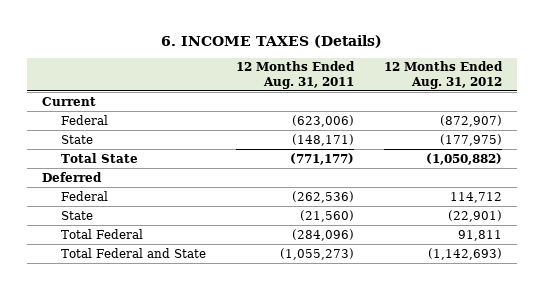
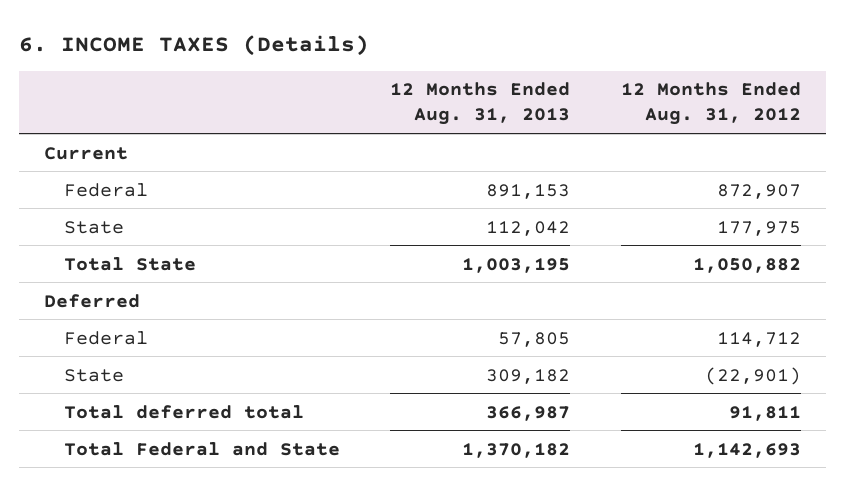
- | 12 Months Ended Aug. 31, 2011 | 12 Months Ended Aug. 31, 2012
+ | 12 Months Ended Aug. 31, 2013 | 12 Months Ended Aug. 31, 2012
- Federal | (623,006) | (872,907)
- State | (148,171) | (177,975)
- Total State | (771,177) | (1,050,882)
+ Federal | 891,153 | 872,907
+ State | 112,042 | 177,975
+ Total State | 1,003,195 | 1,050,882
- Total Federal | (284,096) | 91,811
- Total Federal and State | (1,055,273) | (1,142,693)
+ Total deferred total | 366,987 | 91,811
+ Total Federal and State | 1,370,182 | 1,142,693

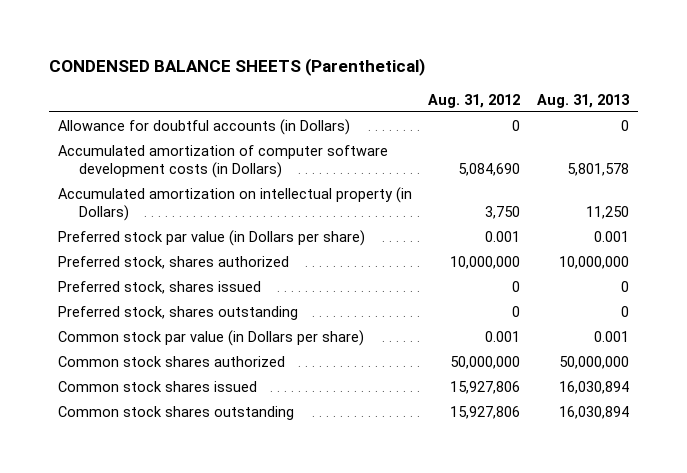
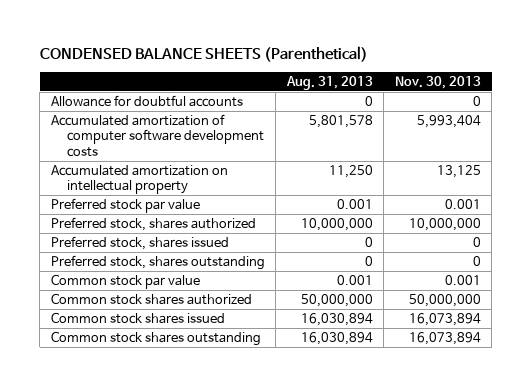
- | Aug. 31, 2012 | Aug. 31, 2013
+ | Aug. 31, 2013 | Nov. 30, 2013
- Allowance for doubtful accounts (in Dollars) | 0 | 0
- Accumulated amortization of computer software development costs (in Dollars) | 5,084,690 | 5,801,578
- Accumulated amortization on intellectual property (in Dollars) | 3,750 | 11,250
- Preferred stock par value (in Dollars per share) | 0.001 | 0.001
+ Allowance for doubtful accounts | 0 | 0
+ Accumulated amortization of computer software development costs | 5,801,578 | 5,993,404
+ Accumulated amortization on intellectual property | 11,250 | 13,125
+ Preferred stock par value | 0.001 | 0.001
- Common stock par value (in Dollars per share) | 0.001 | 0.001
+ Common stock par value | 0.001 | 0.001

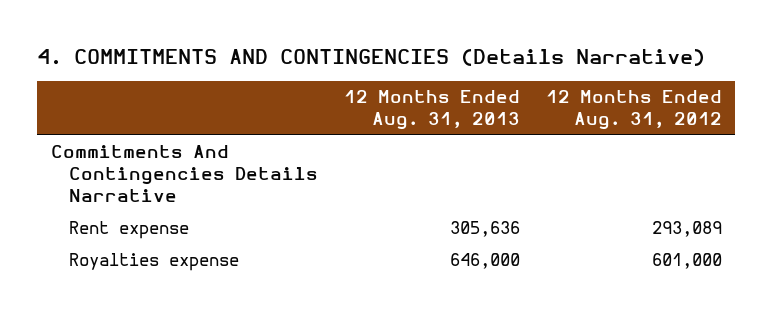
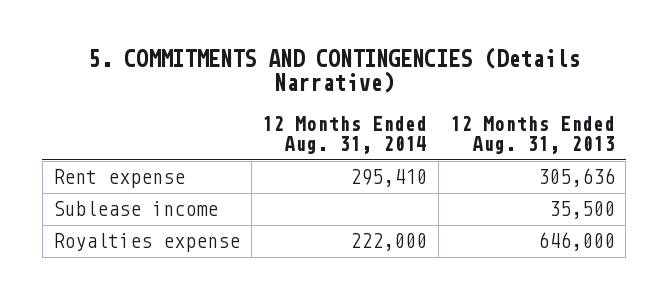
- 4. COMMITMENTS AND CONTINGENCIES (Details Narrative)
+ 5. COMMITMENTS AND CONTINGENCIES (Details Narrative)
- | 12 Months Ended Aug. 31, 2013 | 12 Months Ended Aug. 31, 2012
+ | 12 Months Ended Aug. 31, 2014 | 12 Months Ended Aug. 31, 2013
- Commitments And Contingencies Details Narrative
+ Sublease income | | 35,500

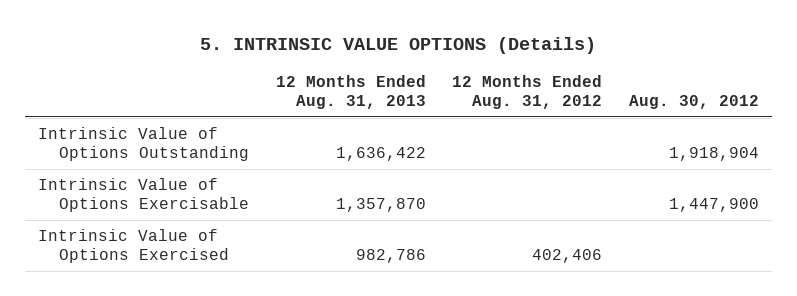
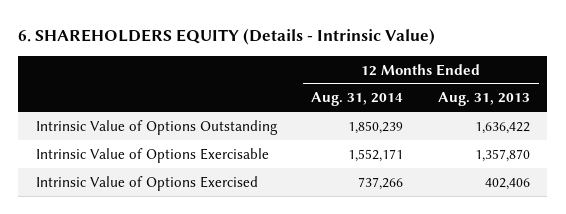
- 5. INTRINSIC VALUE OPTIONS (Details)
+ 6. SHAREHOLDERS EQUITY (Details - Intrinsic Value)
- | 12 Months Ended Aug. 31, 2013 | 12 Months Ended Aug. 31, 2012 | Aug. 30, 2012
+ | 12 Months Ended Aug. 31, 2014 | 12 Months Ended Aug. 31, 2013
- Intrinsic Value of Options Exercised | 982,786 | 402,406 |
+ Intrinsic Value of Options Exercised | 737,266 | 402,406

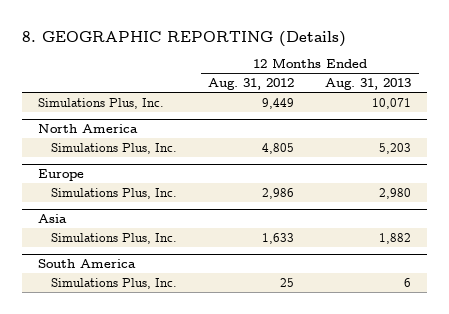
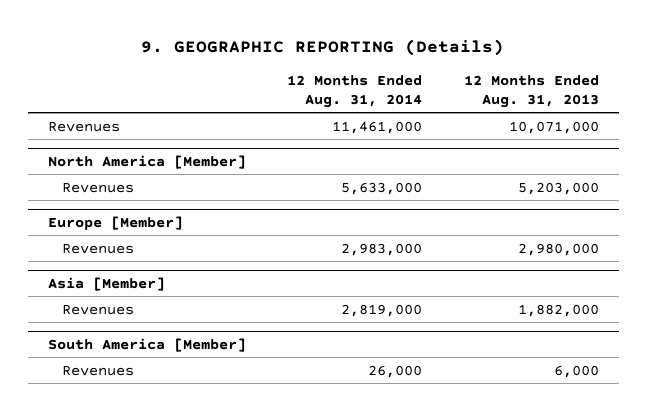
- 8. GEOGRAPHIC REPORTING (Details)
+ 9. GEOGRAPHIC REPORTING (Details)
- | 12 Months Ended Aug. 31, 2012 | 12 Months Ended Aug. 31, 2013
+ | 12 Months Ended Aug. 31, 2014 | 12 Months Ended Aug. 31, 2013
- Simulations Plus, Inc. | 9,449 | 10,071
- North America
- Simulations Plus, Inc. | 4,805 | 5,203
- Europe
- Simulations Plus, Inc. | 2,986 | 2,980
- Asia
- Simulations Plus, Inc. | 1,633 | 1,882
- South America
- Simulations Plus, Inc. | 25 | 6
+ Revenues | 11,461,000 | 10,071,000
+ North America [Member]
+ Revenues | 5,633,000 | 5,203,000
+ Europe [Member]
+ Revenues | 2,983,000 | 2,980,000
+ Asia [Member]
+ Revenues | 2,819,000 | 1,882,000
+ South America [Member]
+ Revenues | 26,000 | 6,000

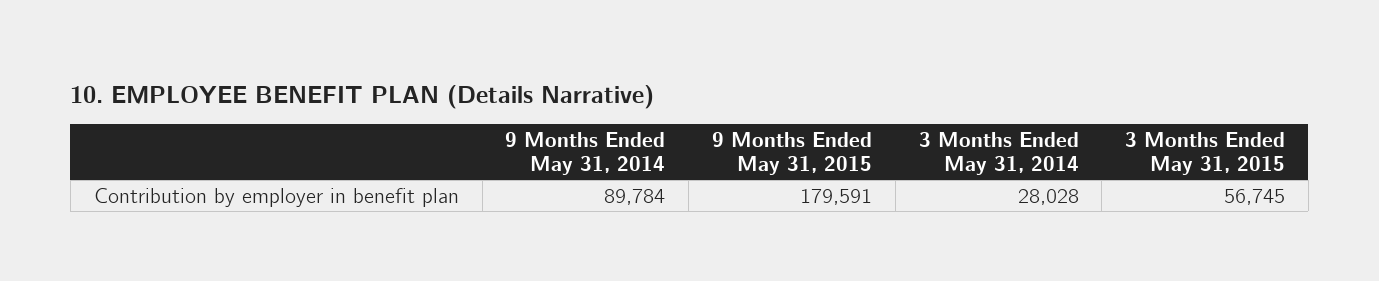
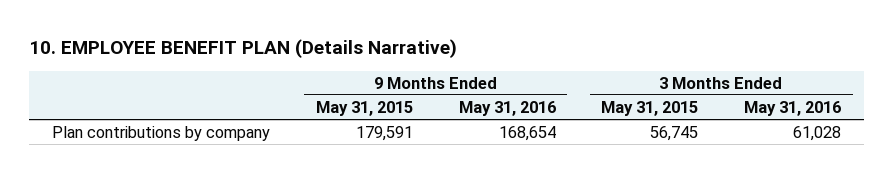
- | 9 Months Ended May 31, 2014 | 9 Months Ended May 31, 2015 | 3 Months Ended May 31, 2014 | 3 Months Ended May 31, 2015
+ | 9 Months Ended May 31, 2015 | 9 Months Ended May 31, 2016 | 3 Months Ended May 31, 2015 | 3 Months Ended May 31, 2016
- Contribution by employer in benefit plan | 89,784 | 179,591 | 28,028 | 56,745
+ Plan contributions by company | 179,591 | 168,654 | 56,745 | 61,028

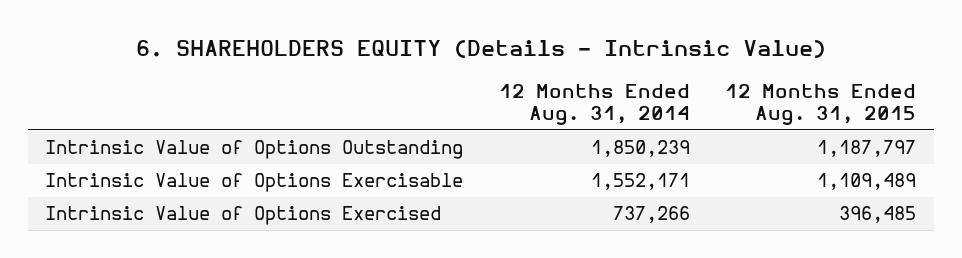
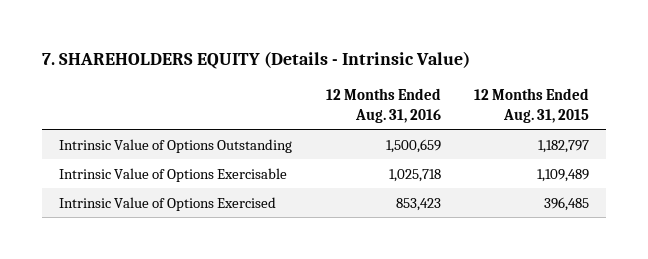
- 6. SHAREHOLDERS EQUITY (Details - Intrinsic Value)
+ 7. SHAREHOLDERS EQUITY (Details - Intrinsic Value)
- | 12 Months Ended Aug. 31, 2014 | 12 Months Ended Aug. 31, 2015
+ | 12 Months Ended Aug. 31, 2016 | 12 Months Ended Aug. 31, 2015
- Intrinsic Value of Options Outstanding | 1,850,239 | 1,187,797
+ Intrinsic Value of Options Outstanding | 1,500,659 | 1,182,797

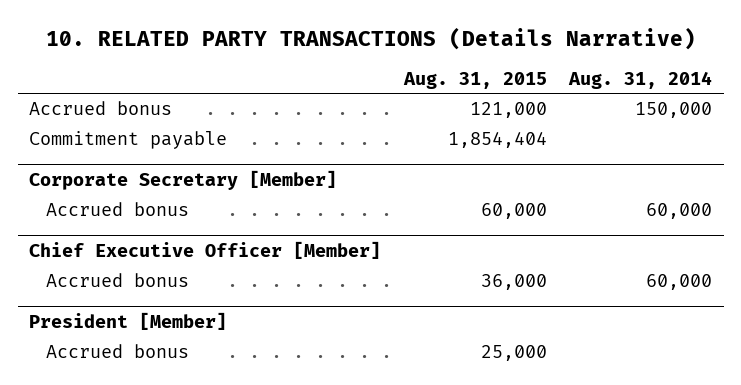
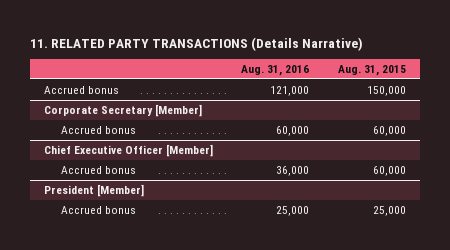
- 10. RELATED PARTY TRANSACTIONS (Details Narrative)
+ 11. RELATED PARTY TRANSACTIONS (Details Narrative)
- | Aug. 31, 2015 | Aug. 31, 2014
+ | Aug. 31, 2016 | Aug. 31, 2015
- Accrued bonus | 121,000 | 150,000
- Commitment payable | 1,854,404 |
+ Accrued bonus | 121,000 | 150,000
@ Chief Executive Officer [Member]
- Accrued bonus | 36,000 | 60,000
+ Accrued bonus | 36,000 | 60,000

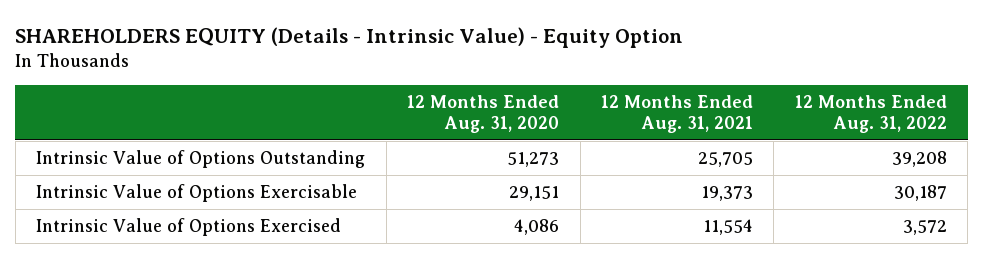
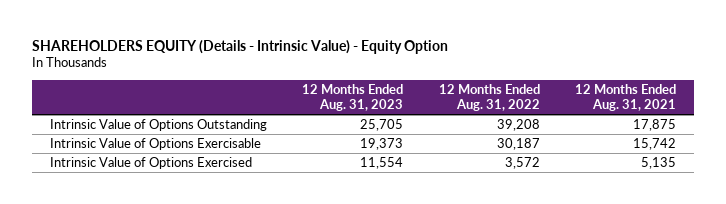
- | 12 Months Ended Aug. 31, 2020 | 12 Months Ended Aug. 31, 2021 | 12 Months Ended Aug. 31, 2022
+ | 12 Months Ended Aug. 31, 2023 | 12 Months Ended Aug. 31, 2022 | 12 Months Ended Aug. 31, 2021
- Intrinsic Value of Options Outstanding | 51,273 | 25,705 | 39,208
- Intrinsic Value of Options Exercisable | 29,151 | 19,373 | 30,187
- Intrinsic Value of Options Exercised | 4,086 | 11,554 | 3,572
+ Intrinsic Value of Options Outstanding | 25,705 | 39,208 | 17,875
+ Intrinsic Value of Options Exercisable | 19,373 | 30,187 | 15,742
+ Intrinsic Value of Options Exercised | 11,554 | 3,572 | 5,135

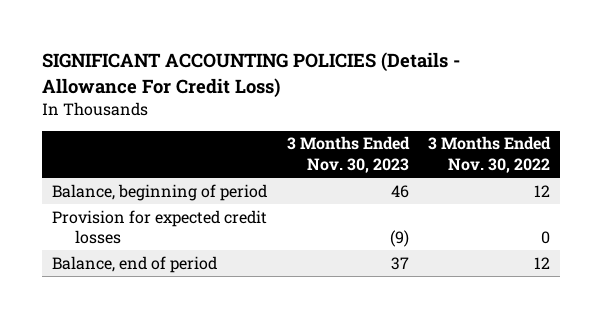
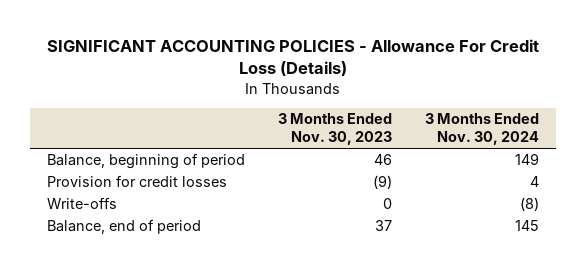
- SIGNIFICANT ACCOUNTING POLICIES (Details - Allowance For Credit Loss)
+ SIGNIFICANT ACCOUNTING POLICIES - Allowance For Credit Loss (Details)
- | 3 Months Ended Nov. 30, 2023 | 3 Months Ended Nov. 30, 2022
+ | 3 Months Ended Nov. 30, 2023 | 3 Months Ended Nov. 30, 2024
- Provision for expected credit losses | (9) | 0
+ Provision for credit losses | (9) | 4
+ Write-offs | 0 | (8)

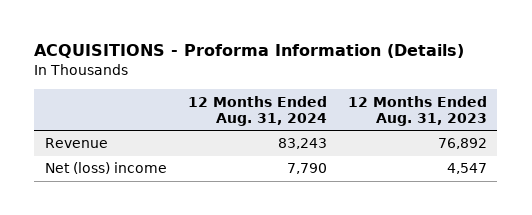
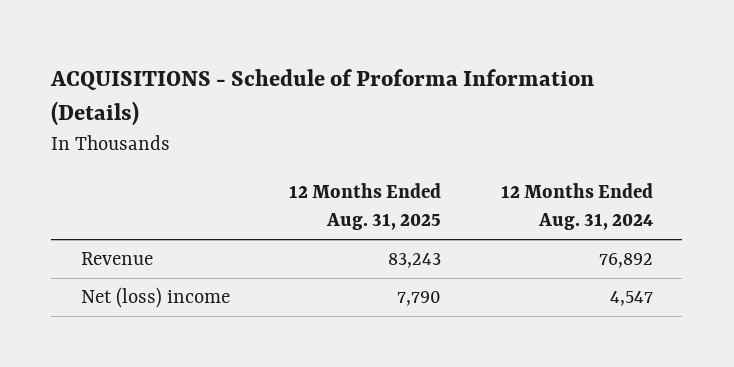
- ACQUISITIONS - Proforma Information (Details)
+ ACQUISITIONS - Schedule of Proforma Information (Details)
- | 12 Months Ended Aug. 31, 2024 | 12 Months Ended Aug. 31, 2023
+ | 12 Months Ended Aug. 31, 2025 | 12 Months Ended Aug. 31, 2024
- Revenue | 83,243 | 76,892
- Net (loss) income | 7,790 | 4,547
+ Revenue | 83,243 | 76,892
+ Net (loss) income | 7,790 | 4,547

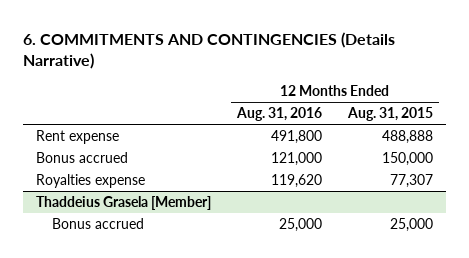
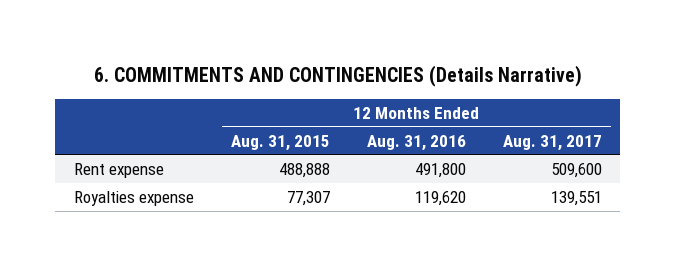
- | 12 Months Ended Aug. 31, 2016 | 12 Months Ended Aug. 31, 2015
+ | 12 Months Ended Aug. 31, 2015 | 12 Months Ended Aug. 31, 2016 | 12 Months Ended Aug. 31, 2017
- Bonus accrued | 121,000 | 150,000
- Thaddeius Grasela [Member]
- Bonus accrued | 25,000 | 25,000

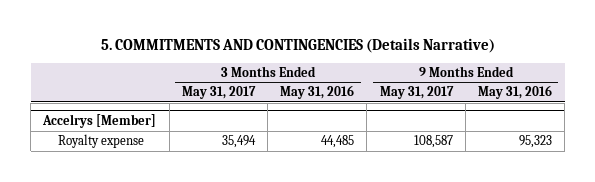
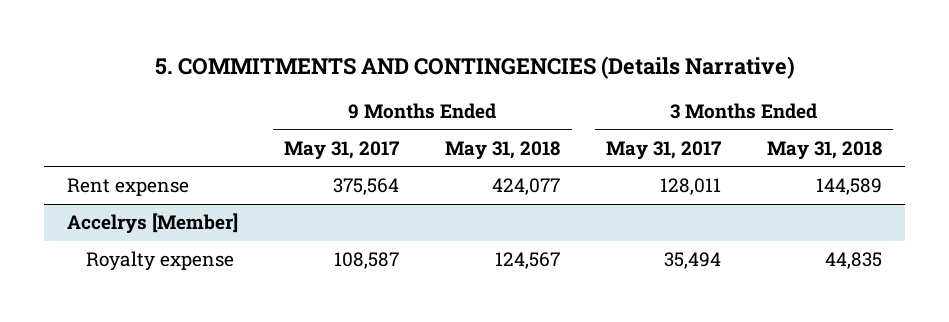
- | 3 Months Ended May 31, 2017 | 3 Months Ended May 31, 2016 | 9 Months Ended May 31, 2017 | 9 Months Ended May 31, 2016
+ | 9 Months Ended May 31, 2017 | 9 Months Ended May 31, 2018 | 3 Months Ended May 31, 2017 | 3 Months Ended May 31, 2018
+ Rent expense | 375,564 | 424,077 | 128,011 | 144,589

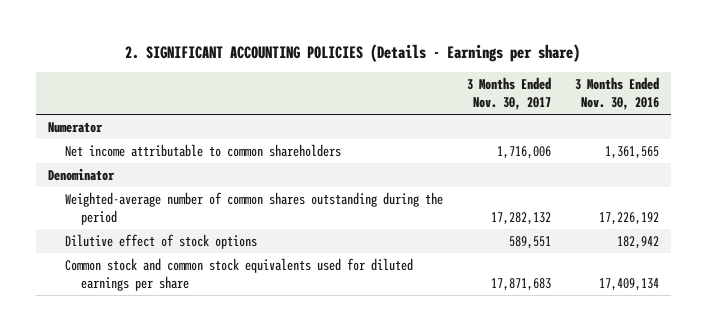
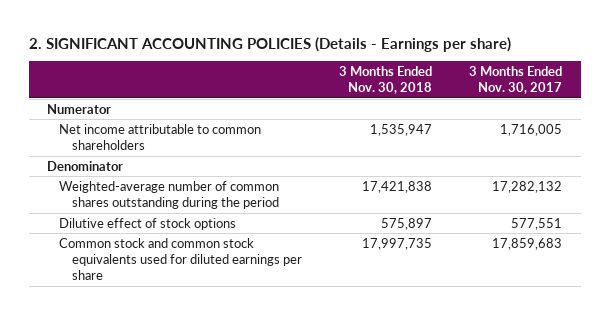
- | 3 Months Ended Nov. 30, 2017 | 3 Months Ended Nov. 30, 2016
+ | 3 Months Ended Nov. 30, 2018 | 3 Months Ended Nov. 30, 2017
- Net income attributable to common shareholders | 1,716,006 | 1,361,565
+ Net income attributable to common shareholders | 1,535,947 | 1,716,005
- Dilutive effect of stock options | 589,551 | 182,942
- Common stock and common stock equivalents used for diluted earnings per share | 17,871,683 | 17,409,134
+ Dilutive effect of stock options | 575,897 | 577,551
+ Common stock and common stock equivalents used for diluted earnings per share | 17,997,735 | 17,859,683

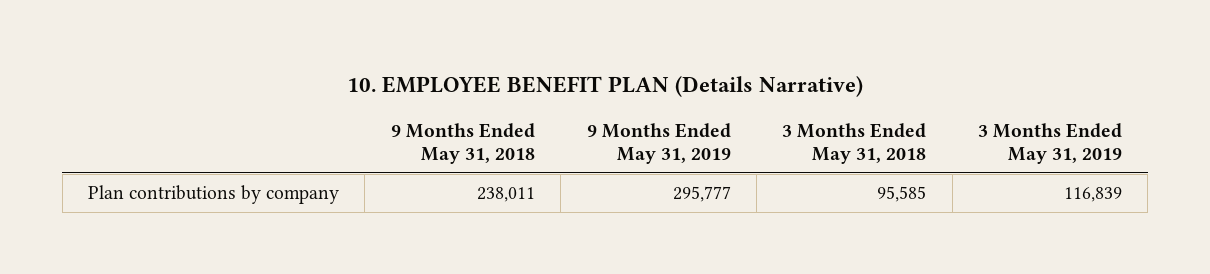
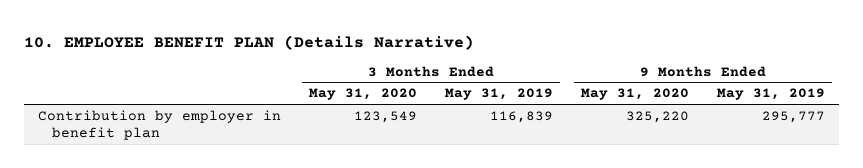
- | 9 Months Ended May 31, 2018 | 9 Months Ended May 31, 2019 | 3 Months Ended May 31, 2018 | 3 Months Ended May 31, 2019
+ | 3 Months Ended May 31, 2020 | 3 Months Ended May 31, 2019 | 9 Months Ended May 31, 2020 | 9 Months Ended May 31, 2019
- Plan contributions by company | 238,011 | 295,777 | 95,585 | 116,839
+ Contribution by employer in benefit plan | 123,549 | 116,839 | 325,220 | 295,777

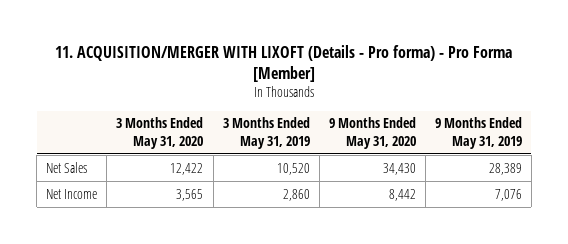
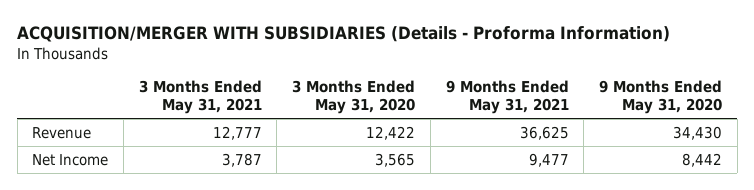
- 11. ACQUISITION/MERGER WITH LIXOFT (Details - Pro forma) - Pro Forma [Member]
+ ACQUISITION/MERGER WITH SUBSIDIARIES (Details - Proforma Information)
- | 3 Months Ended May 31, 2020 | 3 Months Ended May 31, 2019 | 9 Months Ended May 31, 2020 | 9 Months Ended May 31, 2019
+ | 3 Months Ended May 31, 2021 | 3 Months Ended May 31, 2020 | 9 Months Ended May 31, 2021 | 9 Months Ended May 31, 2020
- Net Sales | 12,422 | 10,520 | 34,430 | 28,389
+ Revenue | 12,777 | 12,422 | 36,625 | 34,430

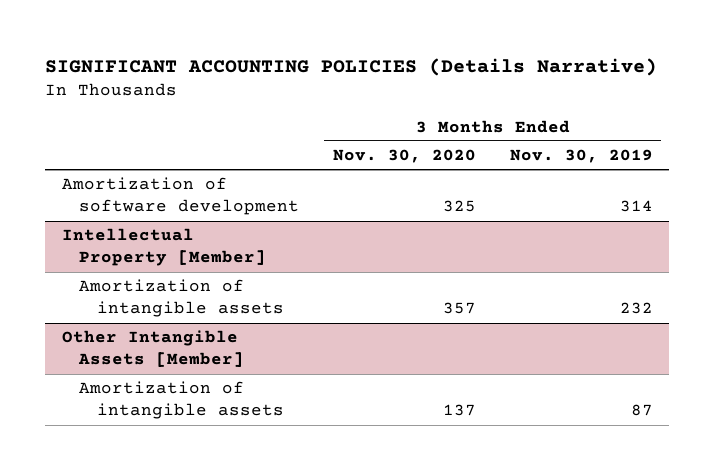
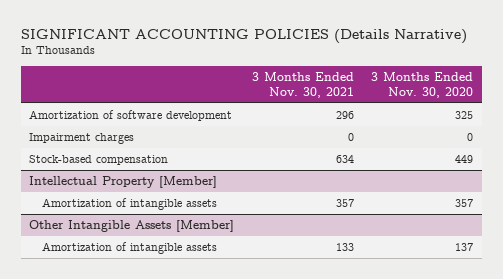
- | 3 Months Ended Nov. 30, 2020 | 3 Months Ended Nov. 30, 2019
+ | 3 Months Ended Nov. 30, 2021 | 3 Months Ended Nov. 30, 2020
+ Impairment charges | 0 | 0
+ Stock-based compensation | 634 | 449

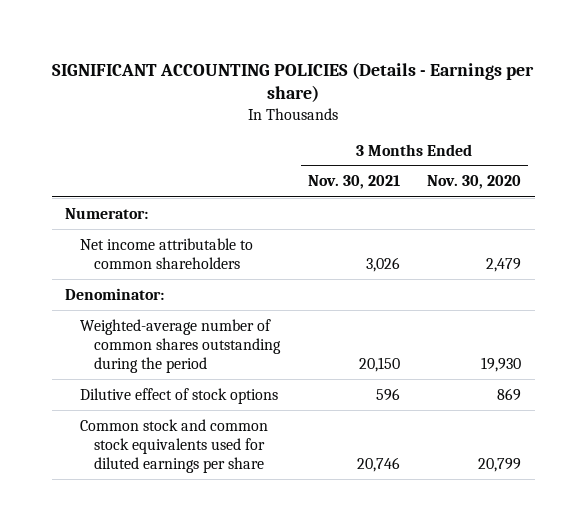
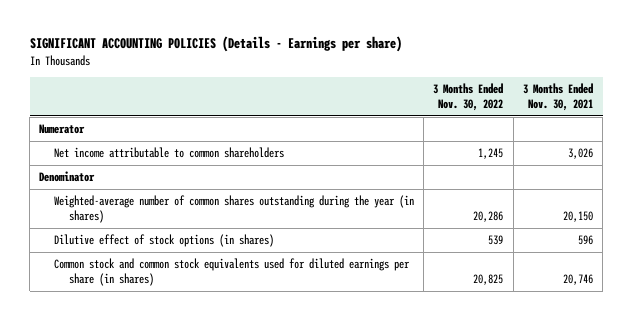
- | 3 Months Ended Nov. 30, 2021 | 3 Months Ended Nov. 30, 2020
+ | 3 Months Ended Nov. 30, 2022 | 3 Months Ended Nov. 30, 2021
- Numerator:
+ Numerator
- Denominator:
- Weighted-average number of common shares outstanding during the period | 20,150 | 19,930
- Dilutive effect of stock options | 596 | 869
- Common stock and common stock equivalents used for diluted earnings per share | 20,746 | 20,799
+ Denominator
+ Weighted-average number of common shares outstanding during the year (in shares) | 20,286 | 20,150
+ Dilutive effect of stock options (in shares) | 539 | 596
+ Common stock and common stock equivalents used for diluted earnings per share (in shares) | 20,825 | 20,746

